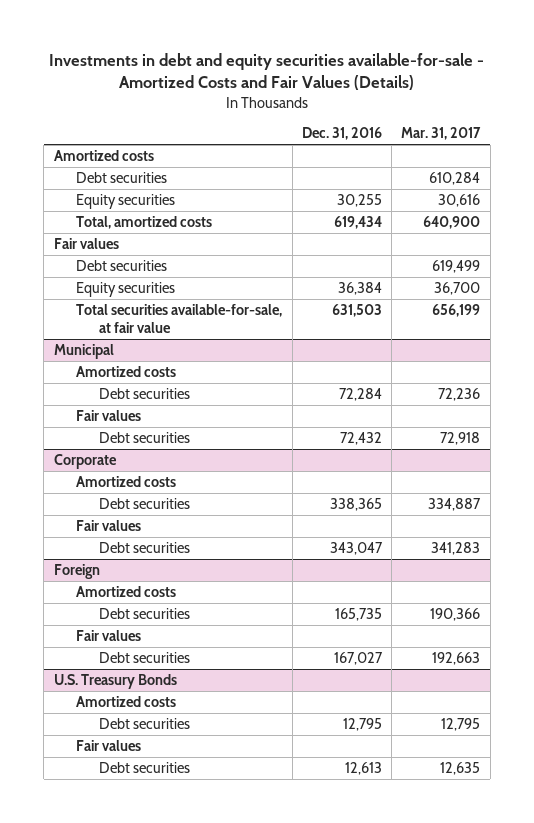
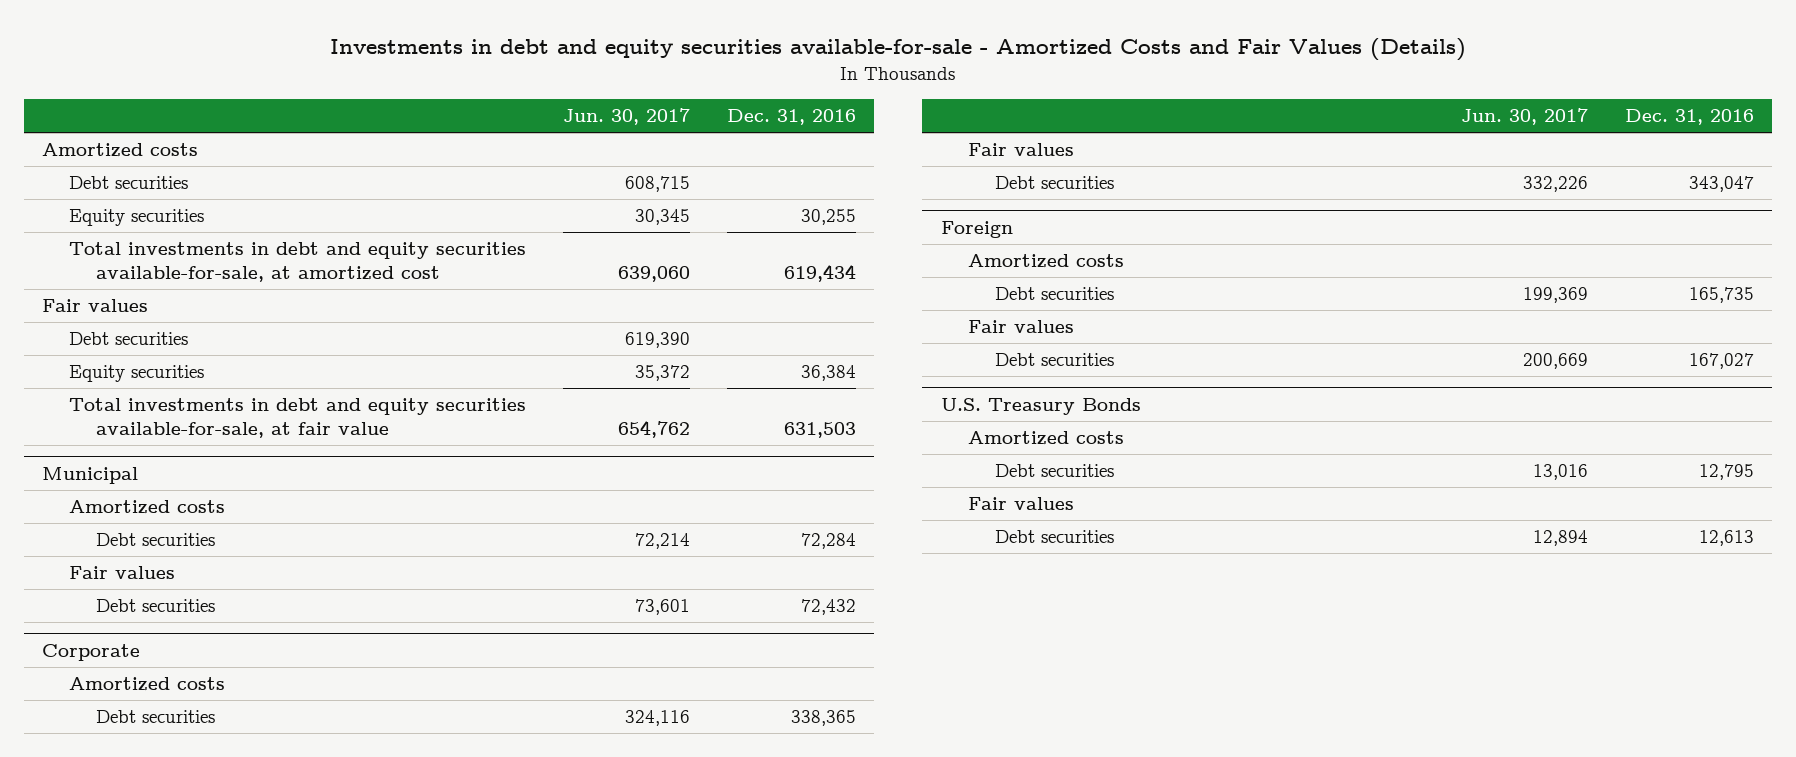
- | Dec. 31, 2016 | Mar. 31, 2017
+ | Jun. 30, 2017 | Dec. 31, 2016
- Total, amortized costs | 619,434 | 640,900
+ Total investments in debt and equity securities available-for-sale, at amortized cost | 639,060 | 619,434
- Total securities available-for-sale, at fair value | 631,503 | 656,199
+ Total investments in debt and equity securities available-for-sale, at fair value | 654,762 | 631,503

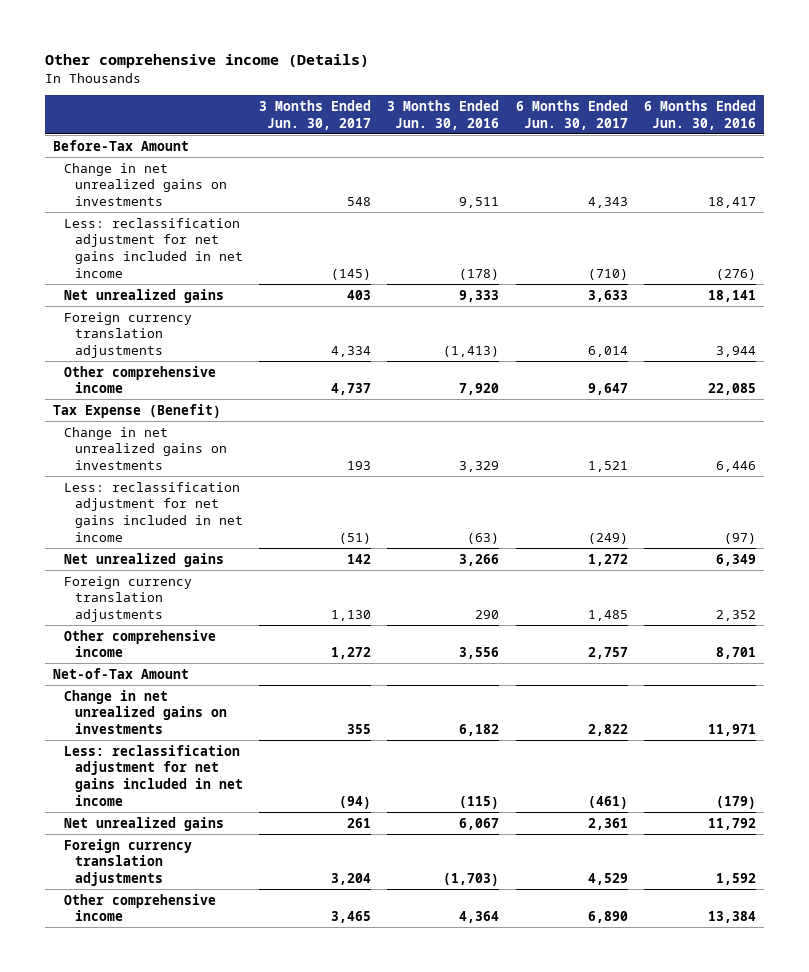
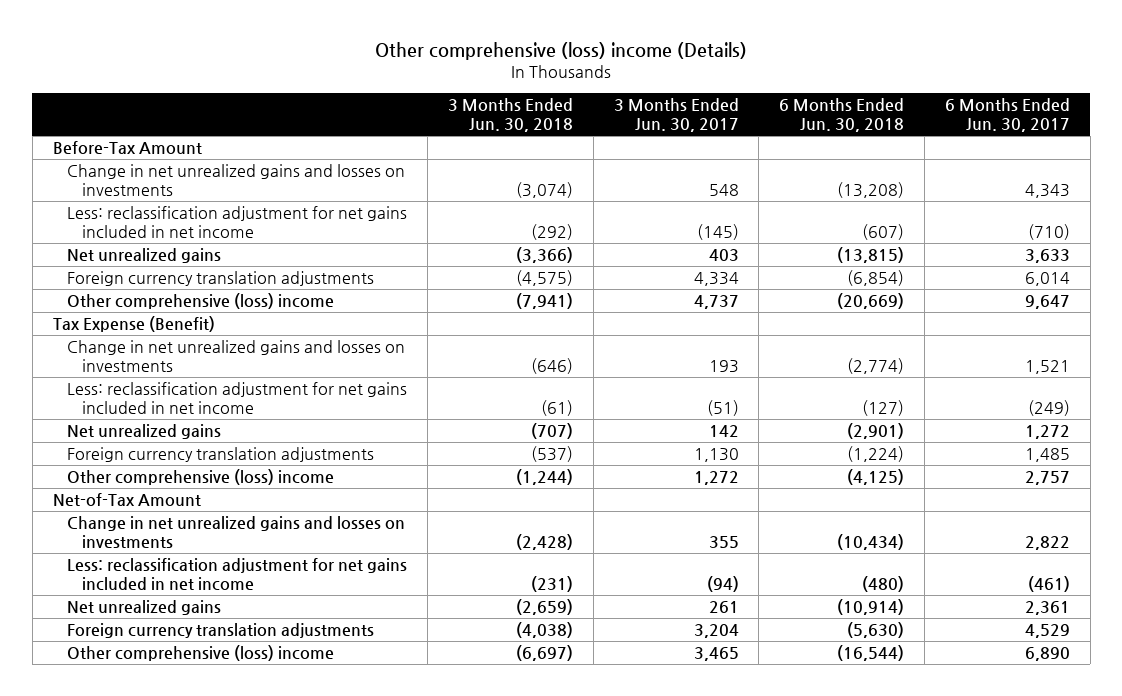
- Other comprehensive income (Details)
+ Other comprehensive (loss) income (Details)
- | 3 Months Ended Jun. 30, 2017 | 3 Months Ended Jun. 30, 2016 | 6 Months Ended Jun. 30, 2017 | 6 Months Ended Jun. 30, 2016
+ | 3 Months Ended Jun. 30, 2018 | 3 Months Ended Jun. 30, 2017 | 6 Months Ended Jun. 30, 2018 | 6 Months Ended Jun. 30, 2017
- Change in net unrealized gains on investments | 548 | 9,511 | 4,343 | 18,417
+ Change in net unrealized gains and losses on investments | (3,074) | 548 | (13,208) | 4,343
- Other comprehensive income | 4,737 | 7,920 | 9,647 | 22,085
+ Other comprehensive (loss) income | (7,941) | 4,737 | (20,669) | 9,647
- Change in net unrealized gains on investments | 193 | 3,329 | 1,521 | 6,446
+ Change in net unrealized gains and losses on investments | (646) | 193 | (2,774) | 1,521
- Other comprehensive income | 1,272 | 3,556 | 2,757 | 8,701
+ Other comprehensive (loss) income | (1,244) | 1,272 | (4,125) | 2,757
- Change in net unrealized gains on investments | 355 | 6,182 | 2,822 | 11,971
+ Change in net unrealized gains and losses on investments | (2,428) | 355 | (10,434) | 2,822
- Other comprehensive income | 3,465 | 4,364 | 6,890 | 13,384
+ Other comprehensive (loss) income | (6,697) | 3,465 | (16,544) | 6,890

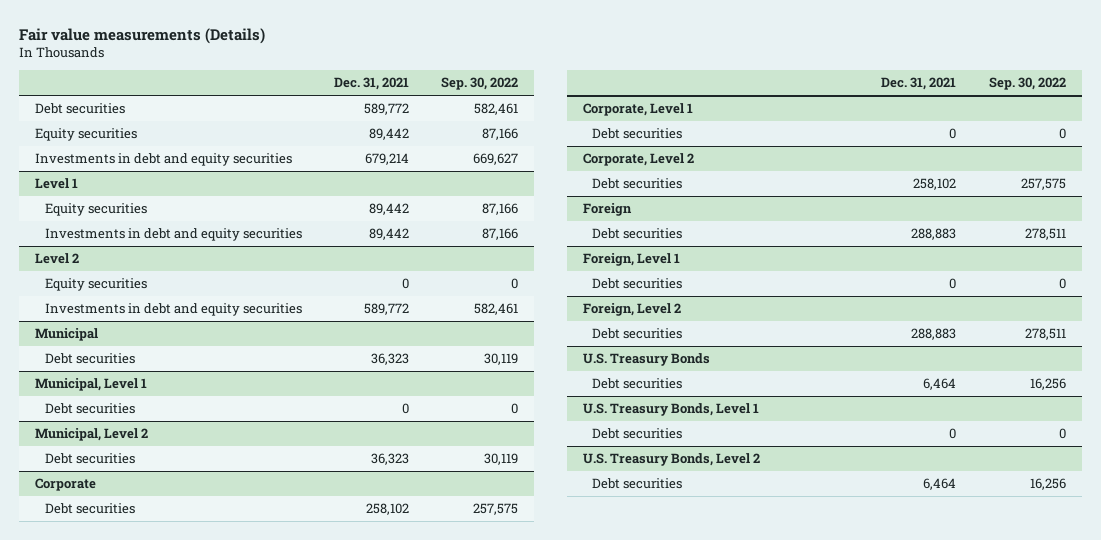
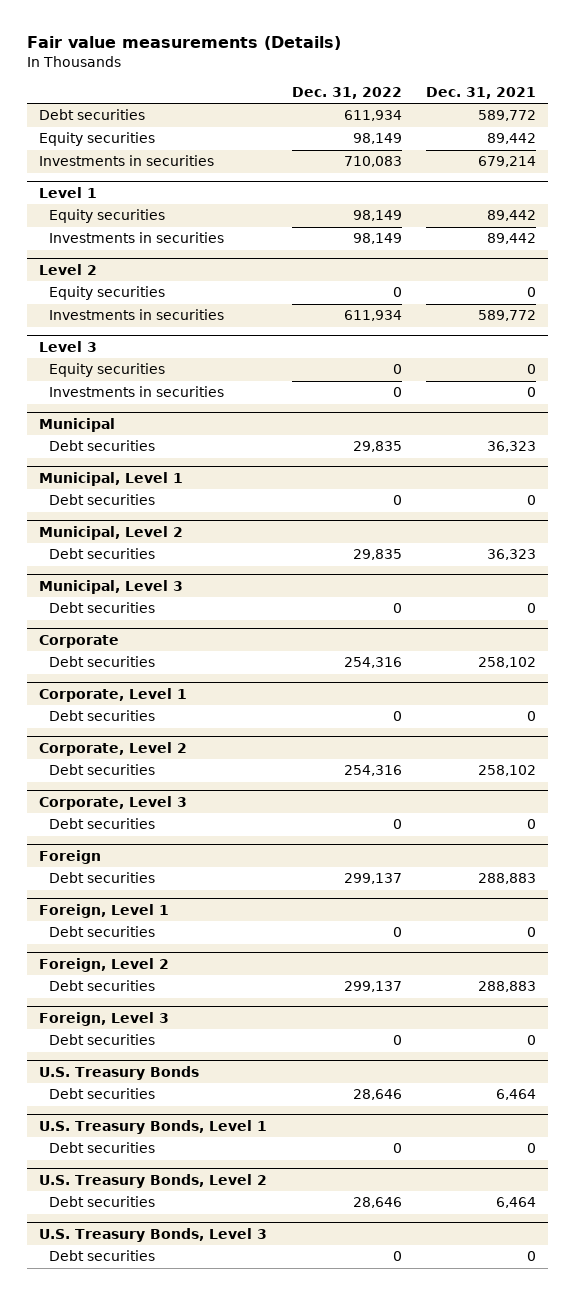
- | Dec. 31, 2021 | Sep. 30, 2022
+ | Dec. 31, 2022 | Dec. 31, 2021
- Investments in debt and equity securities | 679,214 | 669,627
+ Investments in securities | 710,083 | 679,214
@ Level 1
- Investments in debt and equity securities | 89,442 | 87,166
+ Investments in securities | 98,149 | 89,442
@ Level 2
- Investments in debt and equity securities | 589,772 | 582,461
+ Investments in securities | 611,934 | 589,772
+ Level 3
+ Equity securities | 0 | 0
+ Investments in securities | 0 | 0
+ Municipal, Level 3
+ Debt securities | 0 | 0
+ Corporate, Level 3
+ Debt securities | 0 | 0
+ Foreign, Level 3
+ Debt securities | 0 | 0
+ U.S. Treasury Bonds, Level 3
+ Debt securities | 0 | 0

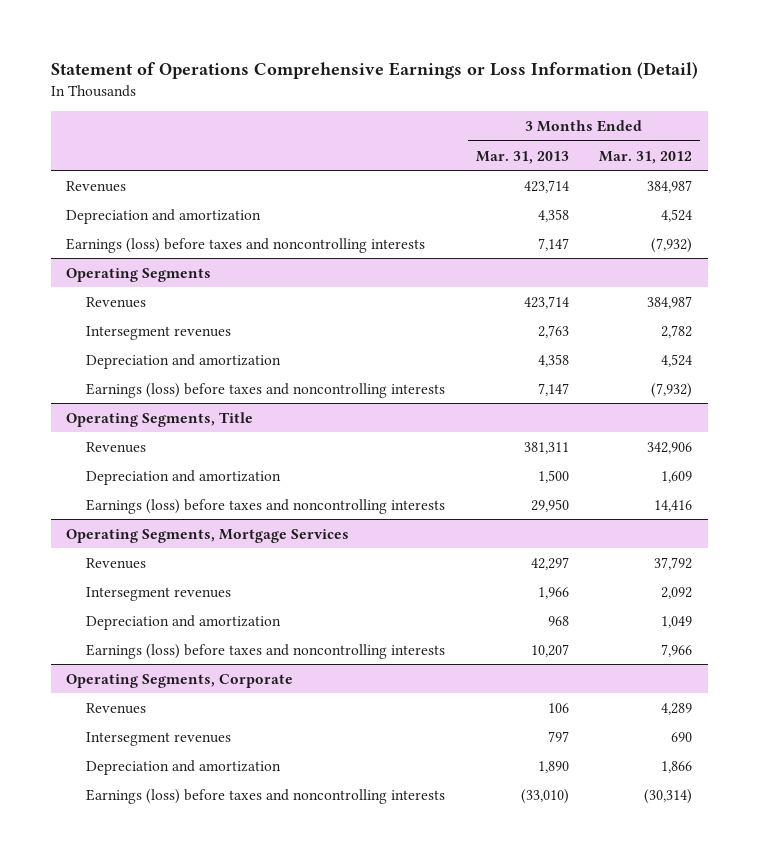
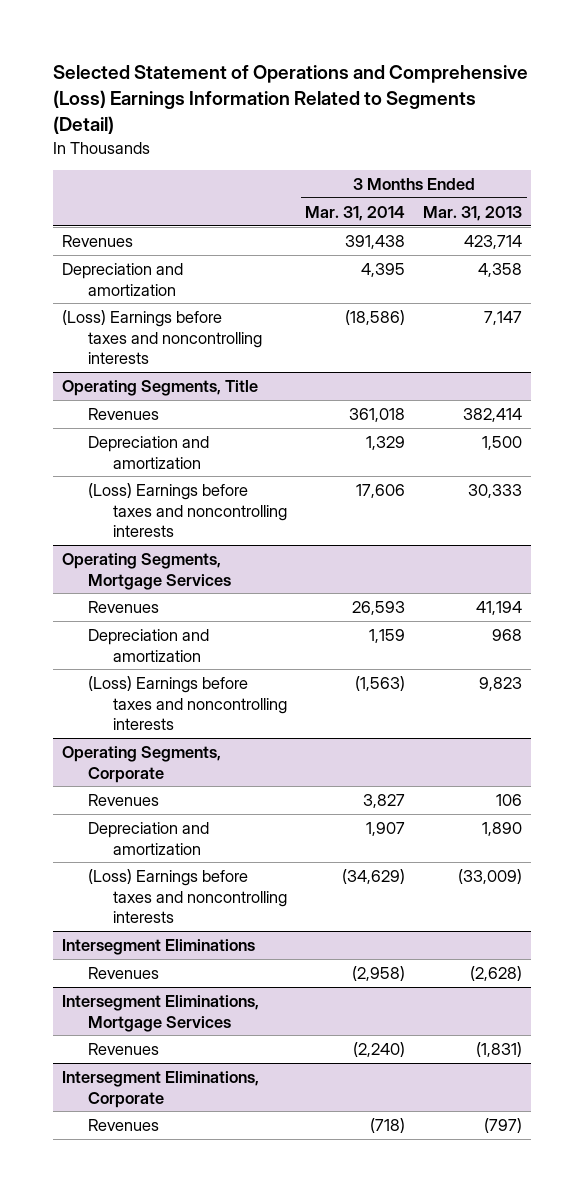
- Statement of Operations Comprehensive Earnings or Loss Information (Detail)
+ Selected Statement of Operations and Comprehensive (Loss) Earnings Information Related to Segments (Detail)
- | 3 Months Ended Mar. 31, 2013 | 3 Months Ended Mar. 31, 2012
+ | 3 Months Ended Mar. 31, 2014 | 3 Months Ended Mar. 31, 2013
- Earnings (loss) before taxes and noncontrolling interests | 7,147 | (7,932)
- Operating Segments
- Revenues | 423,714 | 384,987
- Intersegment revenues | 2,763 | 2,782
- Depreciation and amortization | 4,358 | 4,524
- Earnings (loss) before taxes and noncontrolling interests | 7,147 | (7,932)
+ (Loss) Earnings before taxes and noncontrolling interests | (18,586) | 7,147
@ Operating Segments, Title
- Revenues | 381,311 | 342,906
+ Revenues | 361,018 | 382,414
- Earnings (loss) before taxes and noncontrolling interests | 29,950 | 14,416
+ (Loss) Earnings before taxes and noncontrolling interests | 17,606 | 30,333
@ Operating Segments, Mortgage Services
- Revenues | 42,297 | 37,792
- Intersegment revenues | 1,966 | 2,092
+ Revenues | 26,593 | 41,194
- Earnings (loss) before taxes and noncontrolling interests | 10,207 | 7,966
+ (Loss) Earnings before taxes and noncontrolling interests | (1,563) | 9,823
@ Operating Segments, Corporate
- Intersegment revenues | 797 | 690
- Earnings (loss) before taxes and noncontrolling interests | (33,010) | (30,314)
+ (Loss) Earnings before taxes and noncontrolling interests | (34,629) | (33,009)
+ Intersegment Eliminations
+ Revenues | (2,958) | (2,628)
+ Intersegment Eliminations, Mortgage Services
+ Revenues | (2,240) | (1,831)
+ Intersegment Eliminations, Corporate
+ Revenues | (718) | (797)

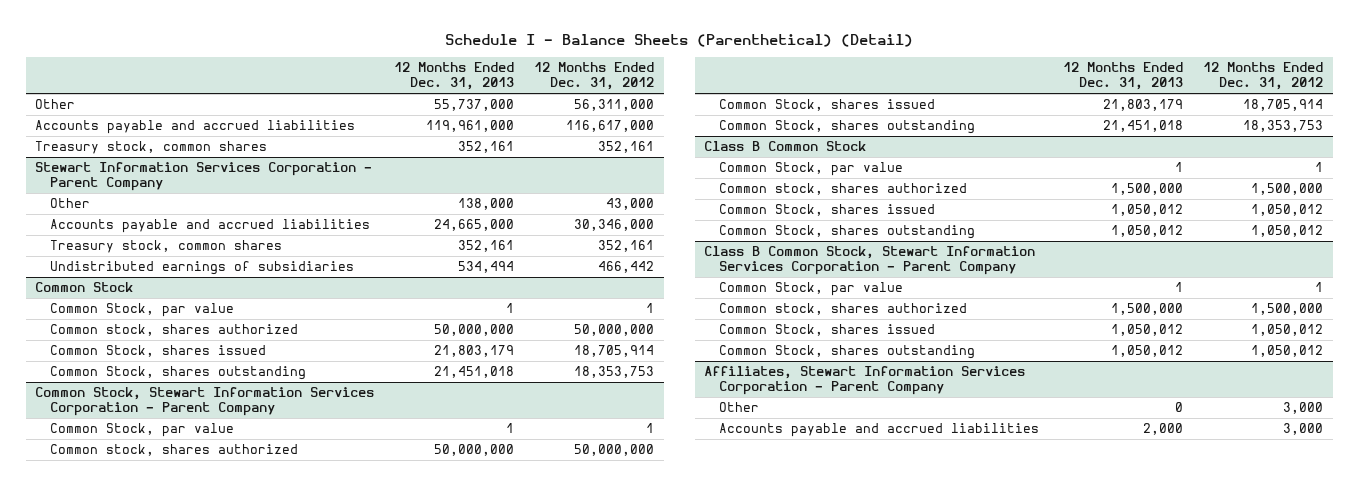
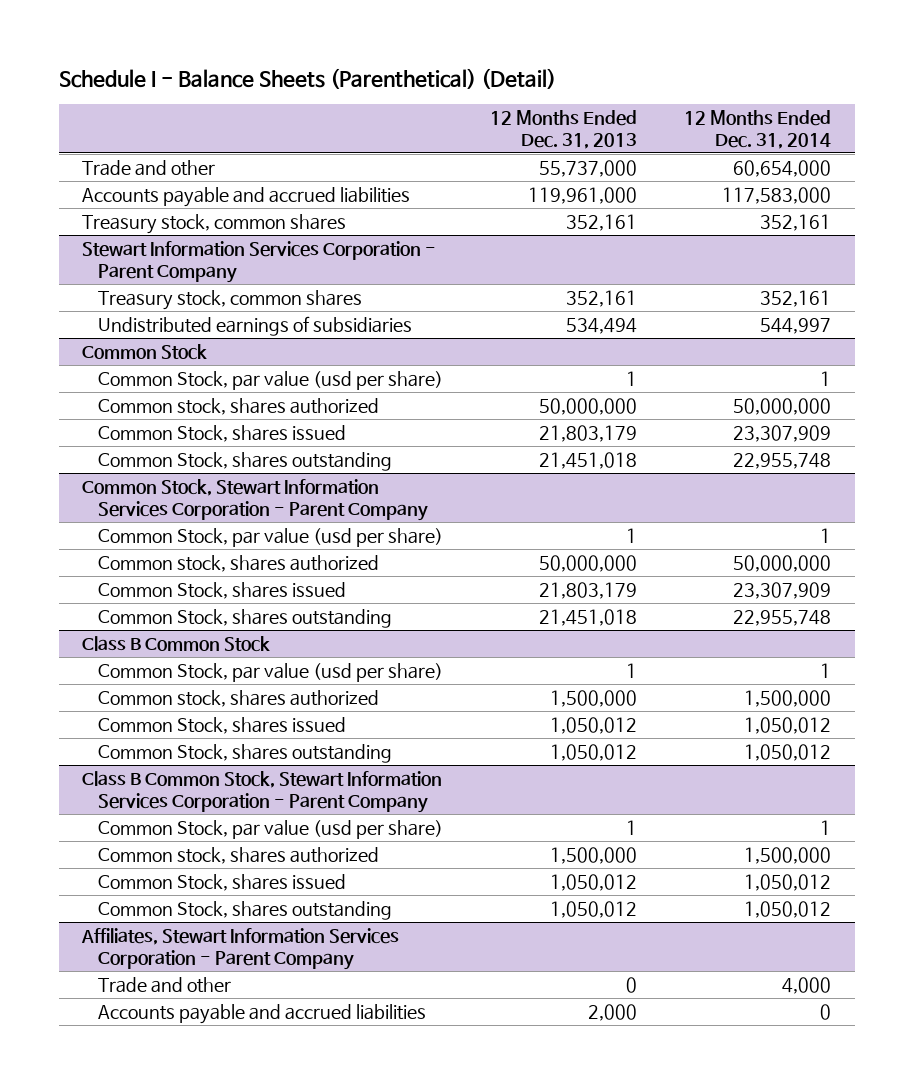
- | 12 Months Ended Dec. 31, 2013 | 12 Months Ended Dec. 31, 2012
+ | 12 Months Ended Dec. 31, 2013 | 12 Months Ended Dec. 31, 2014
- Other | 55,737,000 | 56,311,000
+ Trade and other | 55,737,000 | 60,654,000
@ Stewart Information Services Corporation - Parent Company
- Other | 138,000 | 43,000
- Accounts payable and accrued liabilities | 24,665,000 | 30,346,000
@ Common Stock
- Common Stock, par value | 1 | 1
+ Common Stock, par value (usd per share) | 1 | 1
@ Common Stock, Stewart Information Services Corporation - Parent Company
- Common Stock, par value | 1 | 1
+ Common Stock, par value (usd per share) | 1 | 1
@ Class B Common Stock
- Common Stock, par value | 1 | 1
+ Common Stock, par value (usd per share) | 1 | 1
@ Class B Common Stock, Stewart Information Services Corporation - Parent Company
- Common Stock, par value | 1 | 1
+ Common Stock, par value (usd per share) | 1 | 1
@ Affiliates, Stewart Information Services Corporation - Parent Company
- Other | 0 | 3,000
+ Trade and other | 0 | 4,000

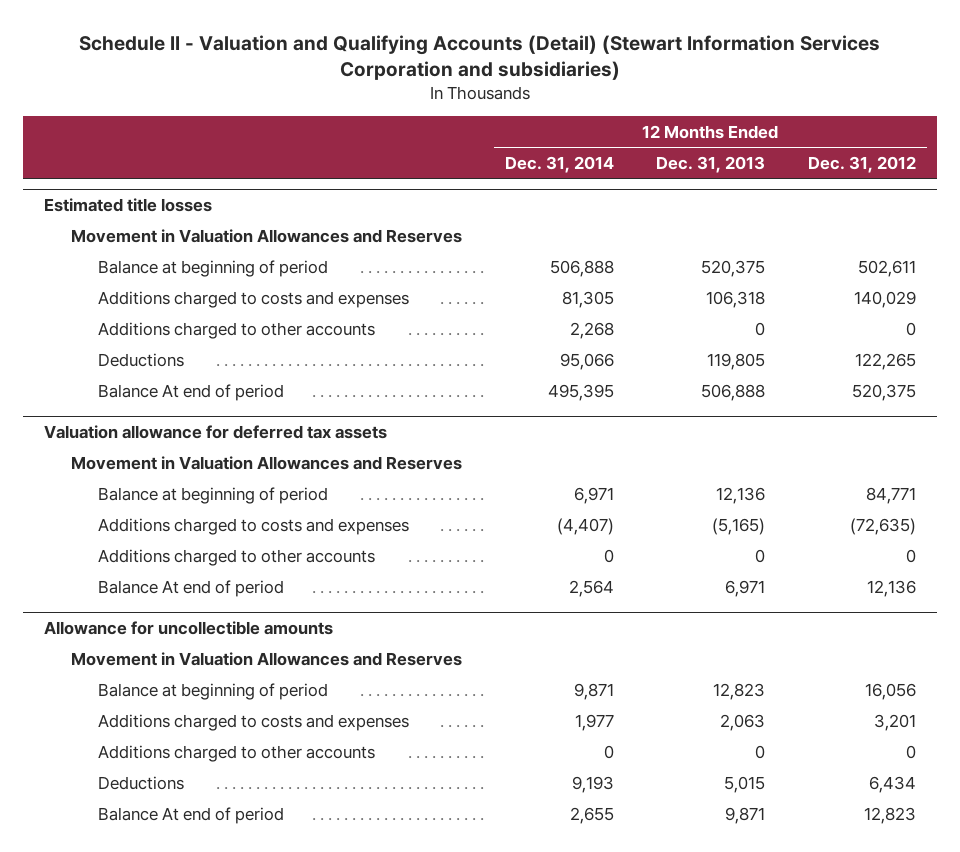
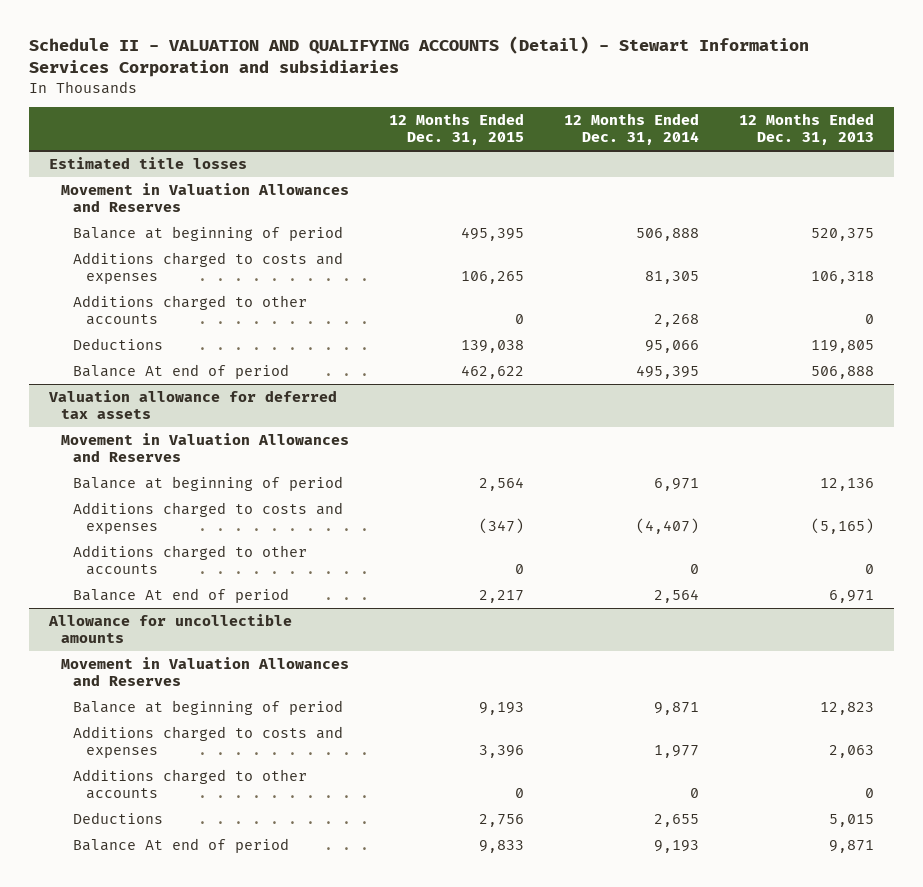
- Schedule II - Valuation and Qualifying Accounts (Detail) (Stewart Information Services Corporation and subsidiaries)
+ Schedule II - VALUATION AND QUALIFYING ACCOUNTS (Detail) - Stewart Information Services Corporation and subsidiaries
- | 12 Months Ended Dec. 31, 2014 | 12 Months Ended Dec. 31, 2013 | 12 Months Ended Dec. 31, 2012
+ | 12 Months Ended Dec. 31, 2015 | 12 Months Ended Dec. 31, 2014 | 12 Months Ended Dec. 31, 2013
@ Allowance for uncollectible amounts
- Deductions | 9,193 | 5,015 | 6,434
- Balance At end of period | 2,655 | 9,871 | 12,823
+ Deductions | 2,756 | 2,655 | 5,015
+ Balance At end of period | 9,833 | 9,193 | 9,871

